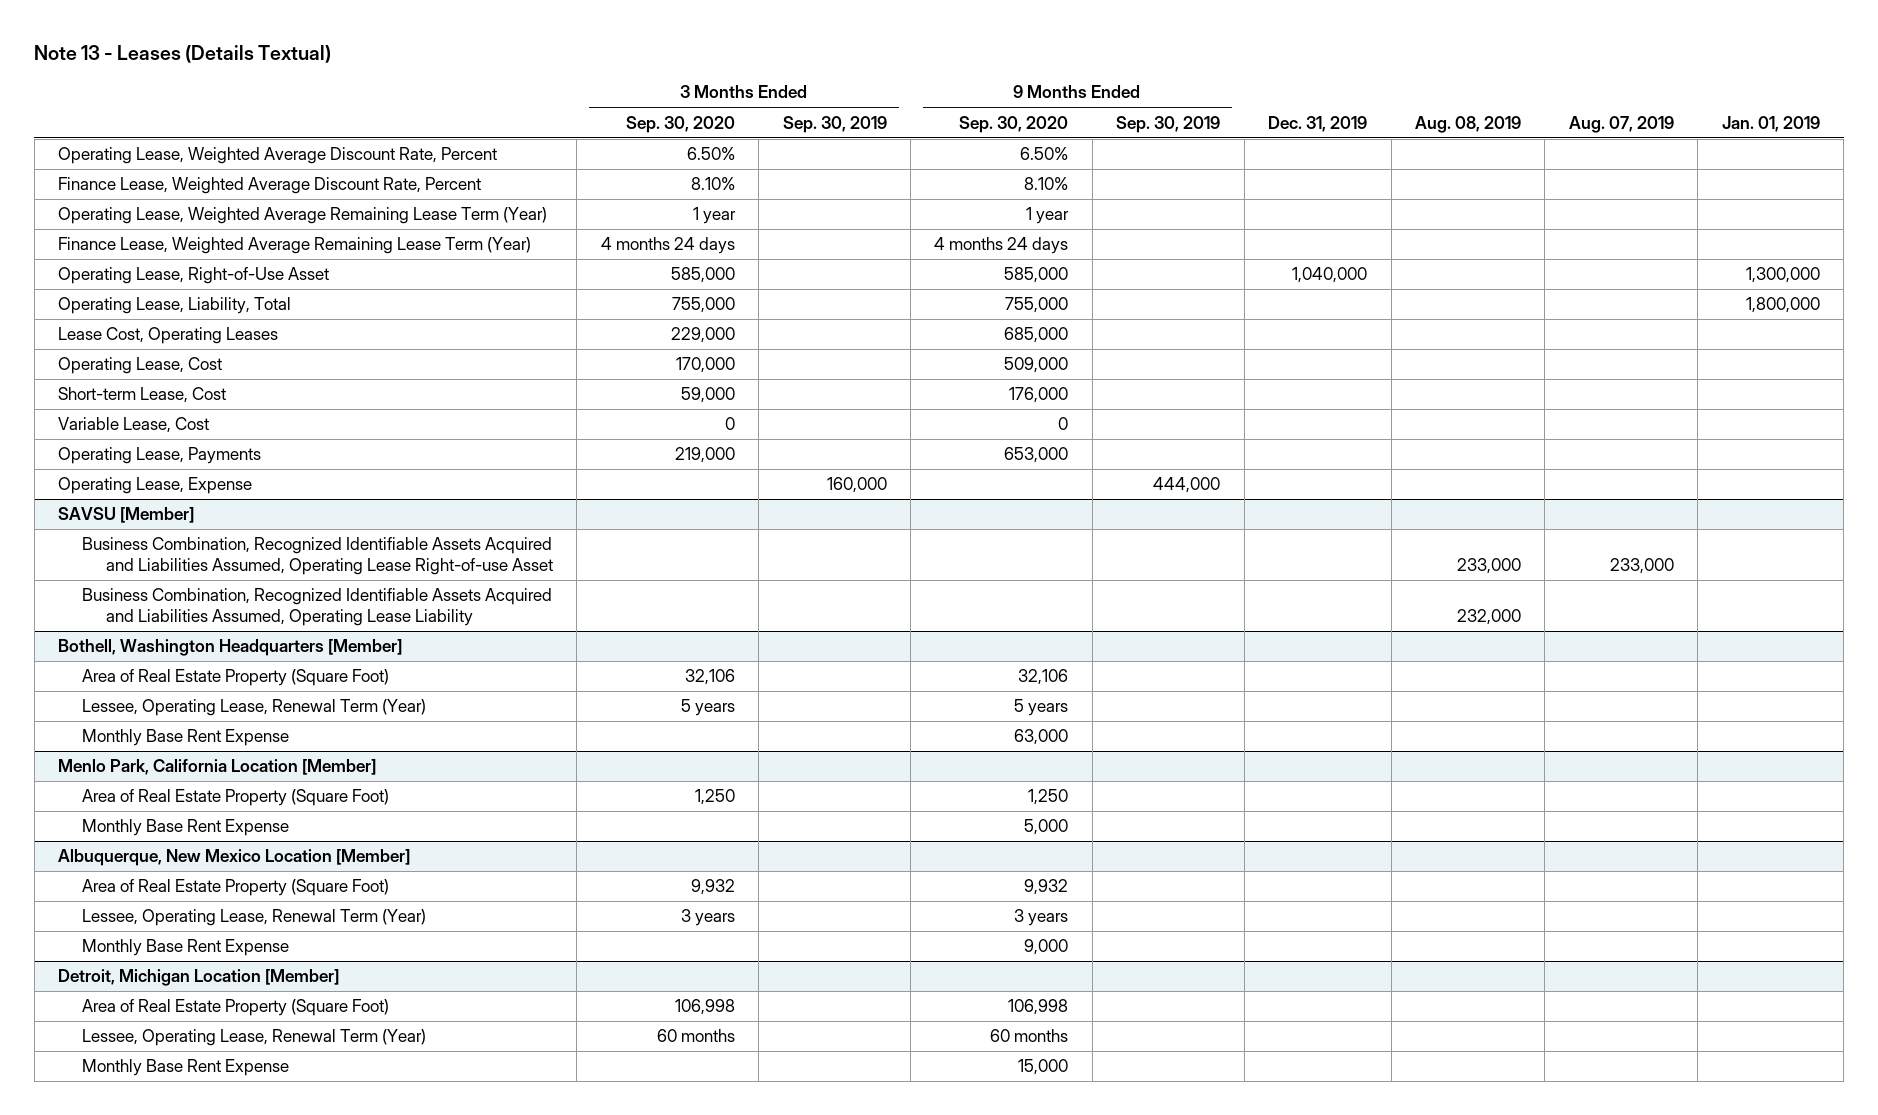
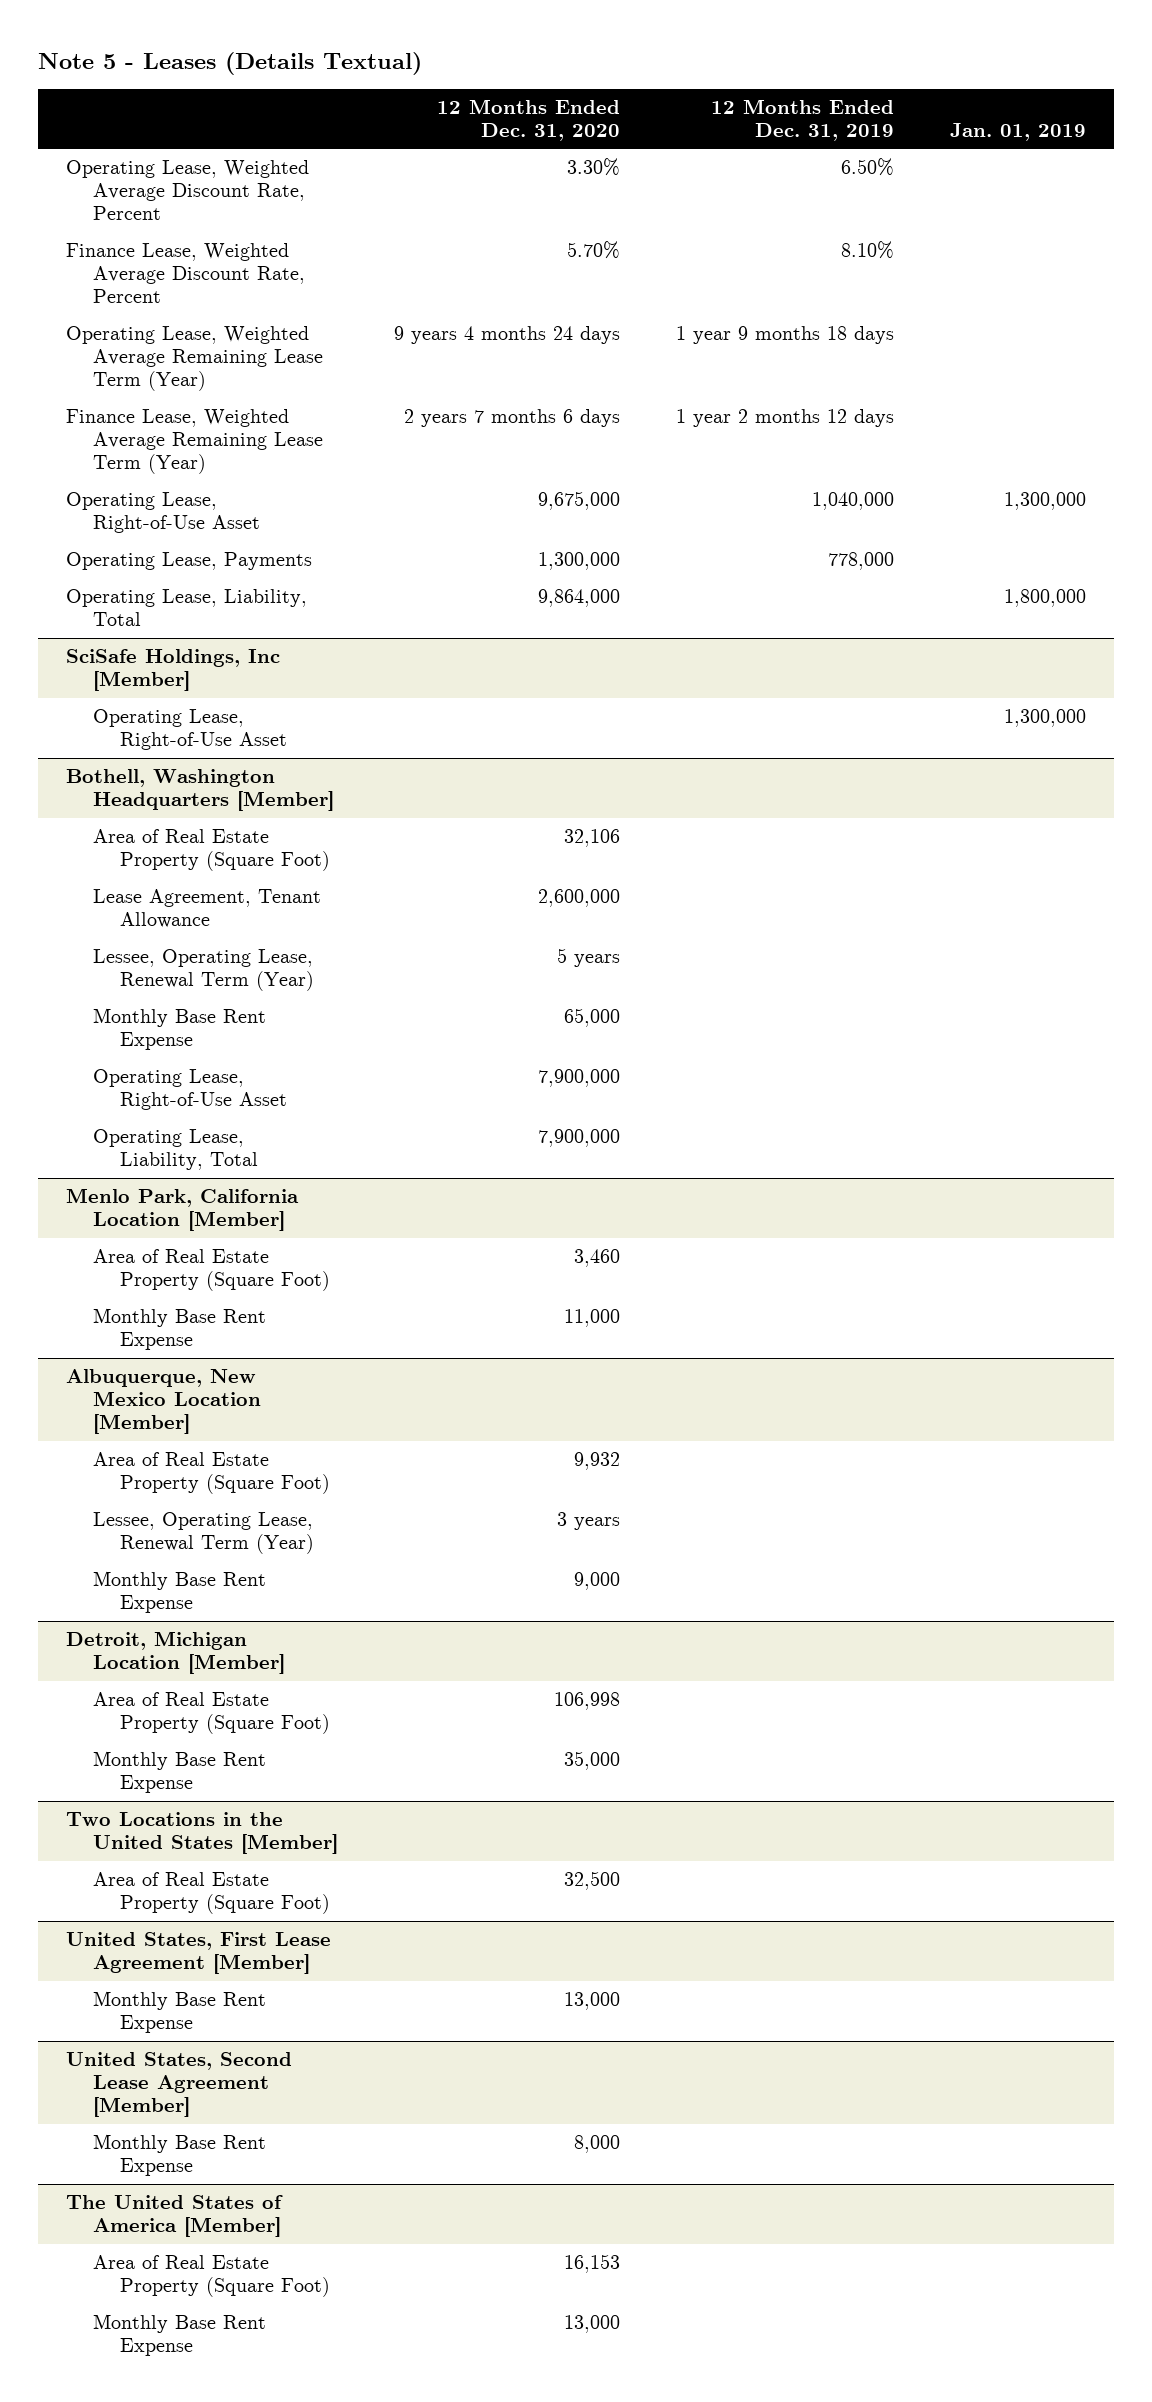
- Note 13 - Leases (Details Textual)
+ Note 5 - Leases (Details Textual)
- | 3 Months Ended Sep. 30, 2020 | 3 Months Ended Sep. 30, 2019 | 9 Months Ended Sep. 30, 2020 | 9 Months Ended Sep. 30, 2019 | Dec. 31, 2019 | Aug. 08, 2019 | Aug. 07, 2019 | Jan. 01, 2019
+ | 12 Months Ended Dec. 31, 2020 | 12 Months Ended Dec. 31, 2019 | Jan. 01, 2019
- Lease Cost, Operating Leases | 229,000 | | 685,000 | | | | |
- Operating Lease, Cost | 170,000 | | 509,000 | | | | |
- Short-term Lease, Cost | 59,000 | | 176,000 | | | | |
- Variable Lease, Cost | 0 | | 0 | | | | |
- Operating Lease, Expense | | 160,000 | | 444,000 | | | |
- SAVSU [Member]
- Business Combination, Recognized Identifiable Assets Acquired and Liabilities Assumed, Operating Lease Right-of-use Asset | | | | | | 233,000 | 233,000 |
- Business Combination, Recognized Identifiable Assets Acquired and Liabilities Assumed, Operating Lease Liability | | | | | | 232,000 | |
moved down: Operating Lease, Liability, Total | 9,864,000 | | 1,800,000
+ SciSafe Holdings, Inc [Member]
+ Operating Lease, Right-of-Use Asset | | | 1,300,000
@ Bothell, Washington Headquarters [Member]
+ Lease Agreement, Tenant Allowance | 2,600,000 | |
+ Operating Lease, Right-of-Use Asset | 7,900,000 | |
+ Operating Lease, Liability, Total | 7,900,000 | |
@ Detroit, Michigan Location [Member]
- Lessee, Operating Lease, Renewal Term (Year) | 60 months | | 60 months | | | | |
+ Two Locations in the United States [Member]
+ Area of Real Estate Property (Square Foot) | 32,500 | |
+ United States, First Lease Agreement [Member]
+ Monthly Base Rent Expense | 13,000 | |
+ United States, Second Lease Agreement [Member]
+ Monthly Base Rent Expense | 8,000 | |
+ The United States of America [Member]
+ Area of Real Estate Property (Square Foot) | 16,153 | |
+ Monthly Base Rent Expense | 13,000 | |

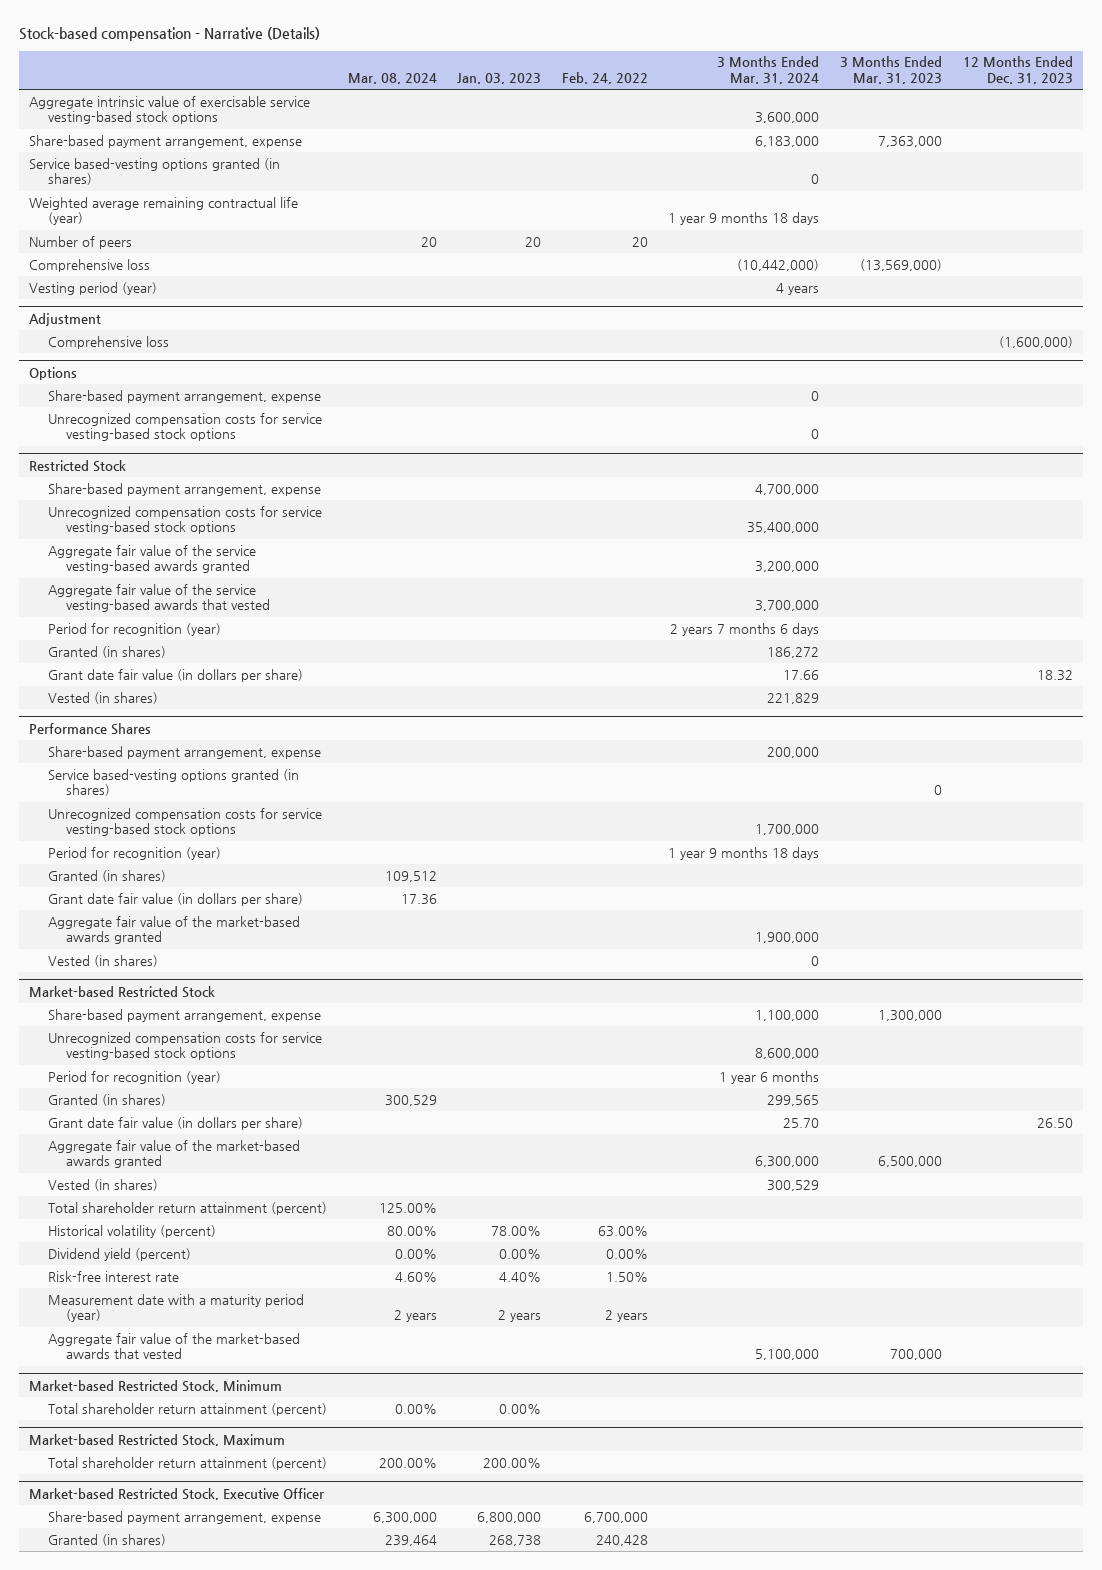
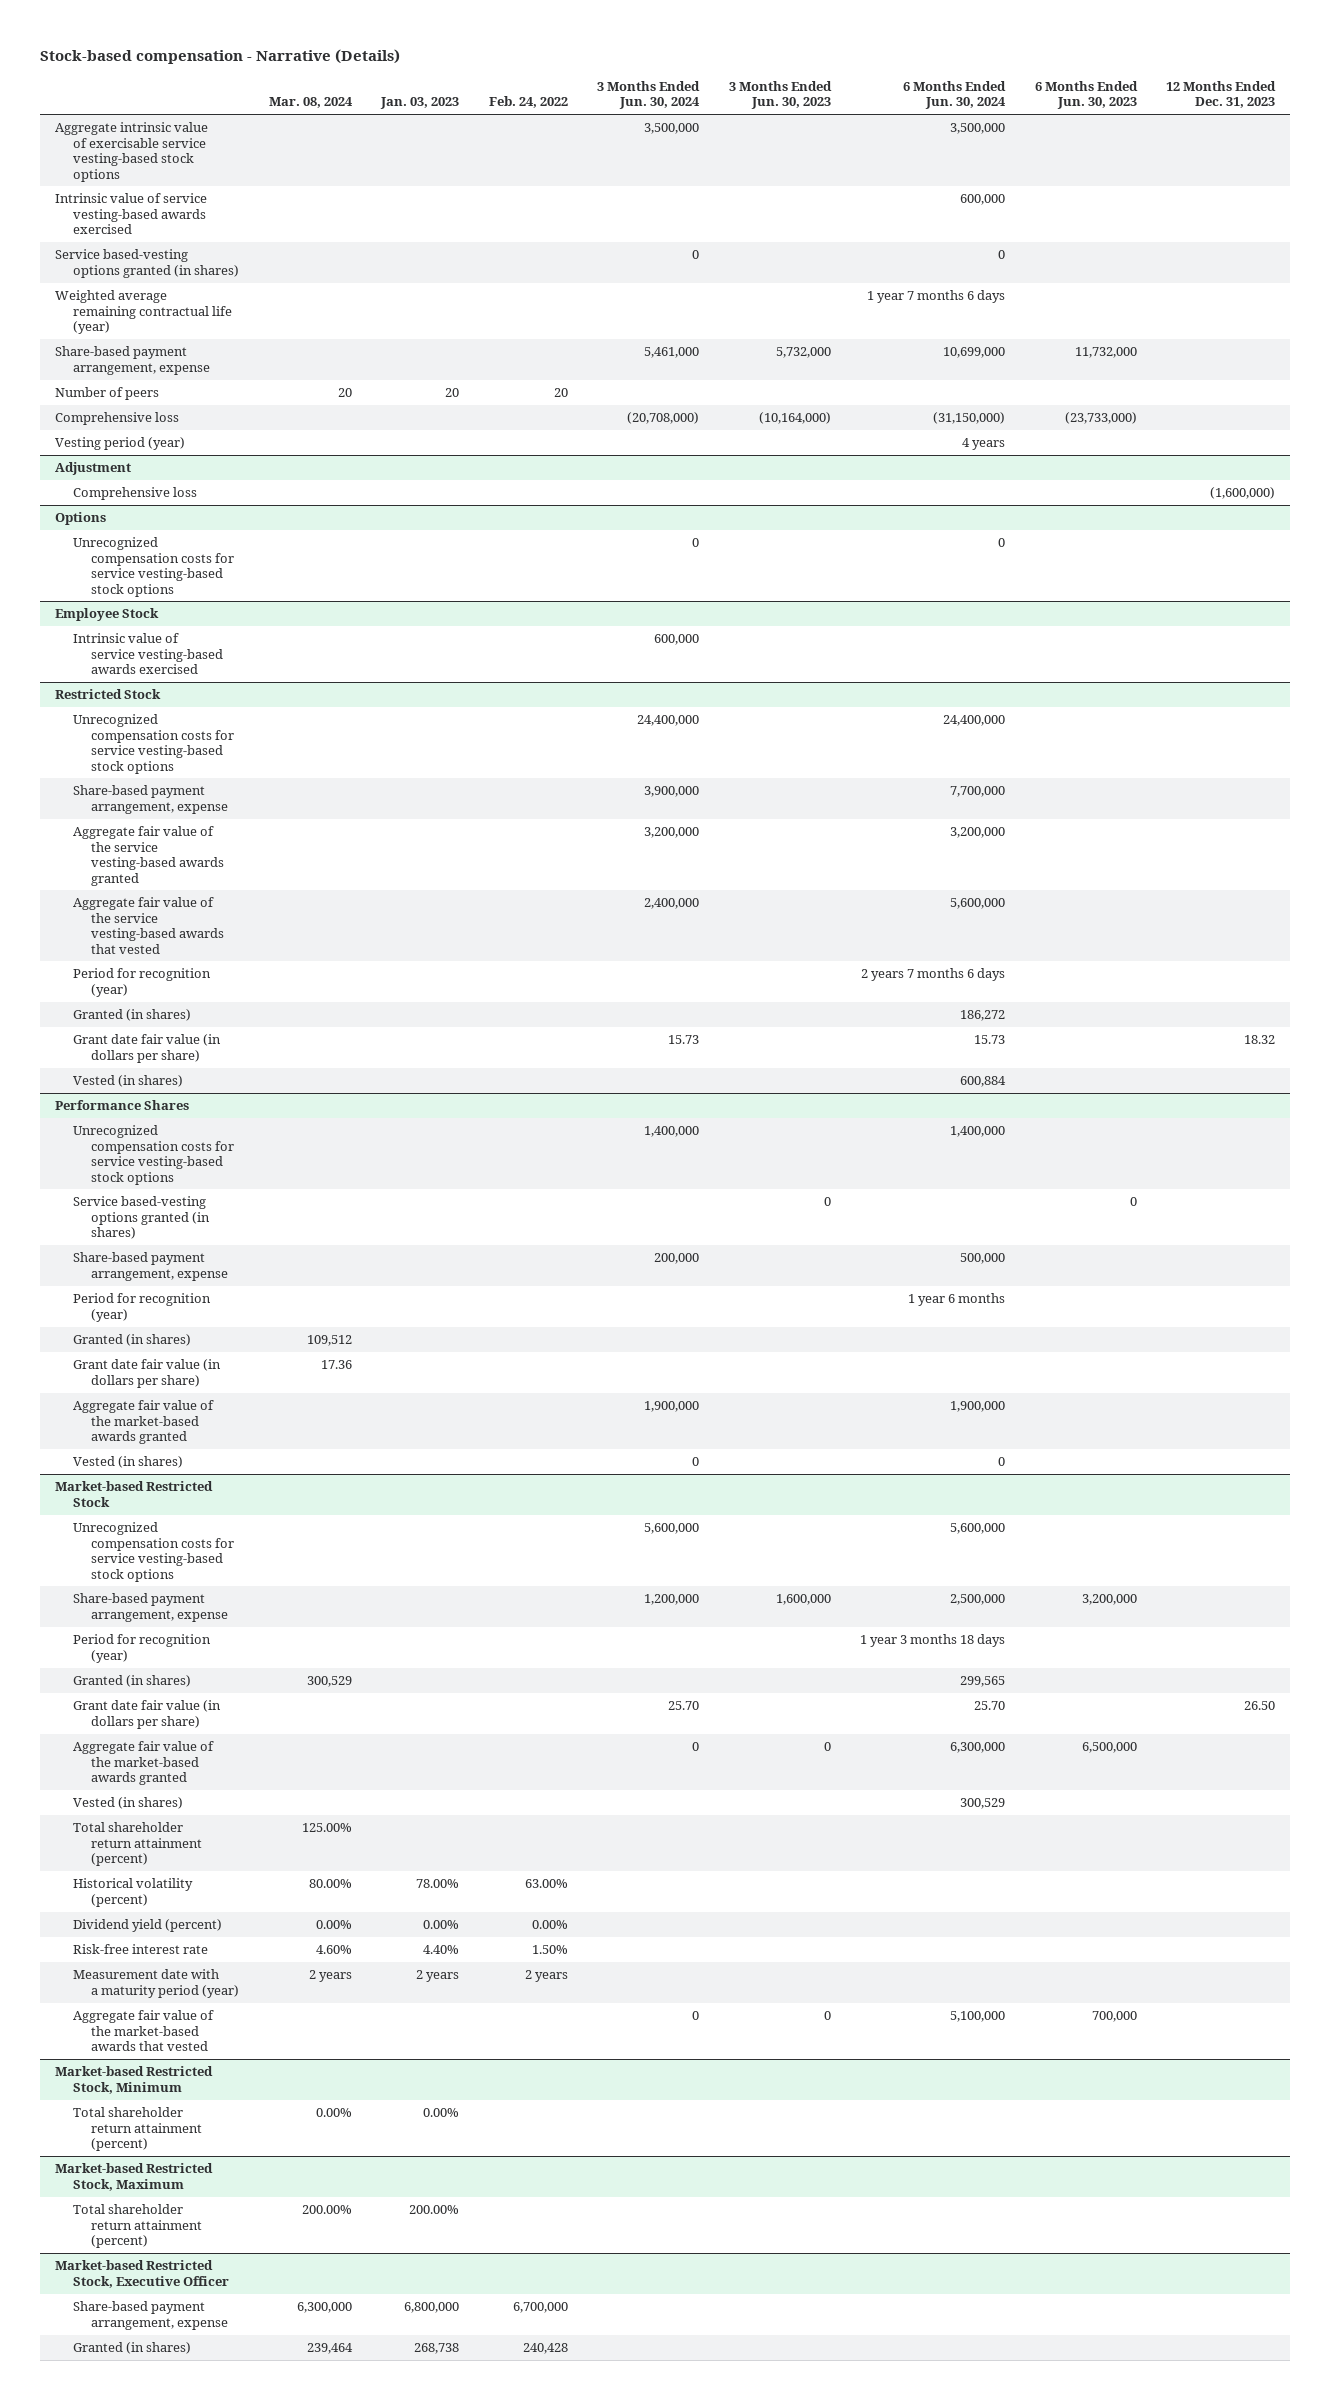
- | Mar. 08, 2024 | Jan. 03, 2023 | Feb. 24, 2022 | 3 Months Ended Mar. 31, 2024 | 3 Months Ended Mar. 31, 2023 | 12 Months Ended Dec. 31, 2023
+ | Mar. 08, 2024 | Jan. 03, 2023 | Feb. 24, 2022 | 3 Months Ended Jun. 30, 2024 | 3 Months Ended Jun. 30, 2023 | 6 Months Ended Jun. 30, 2024 | 6 Months Ended Jun. 30, 2023 | 12 Months Ended Dec. 31, 2023
+ Intrinsic value of service vesting-based awards exercised | | | | | | 600,000 | |
moved down: Share-based payment arrangement, expense | | | | 5,461,000 | 5,732,000 | 10,699,000 | 11,732,000 |
@ Options
- Share-based payment arrangement, expense | | | | 0 | |
+ Employee Stock
+ Intrinsic value of service vesting-based awards exercised | | | | 600,000 | | | |
@ Restricted Stock
moved down: Share-based payment arrangement, expense | | | | 3,900,000 | | 7,700,000 | |
@ Performance Shares
moved down: Service based-vesting options granted (in shares) | | | | | 0 | | 0 |
moved down: Share-based payment arrangement, expense | | | | 200,000 | | 500,000 | |
@ Market-based Restricted Stock
moved down: Share-based payment arrangement, expense | | | | 1,200,000 | 1,600,000 | 2,500,000 | 3,200,000 |

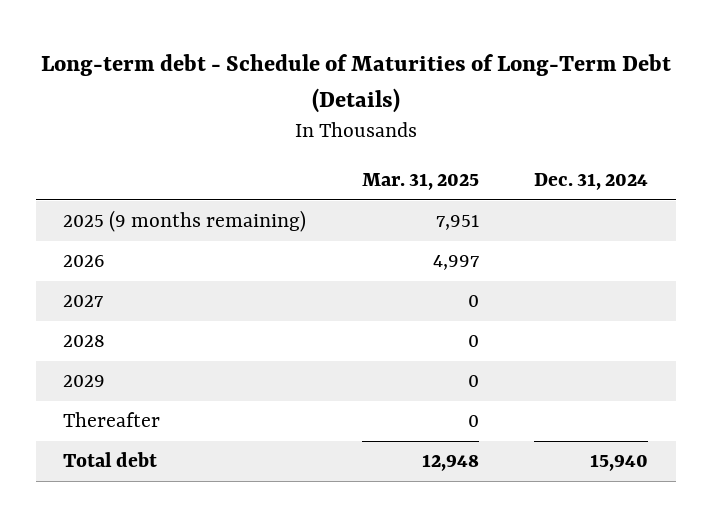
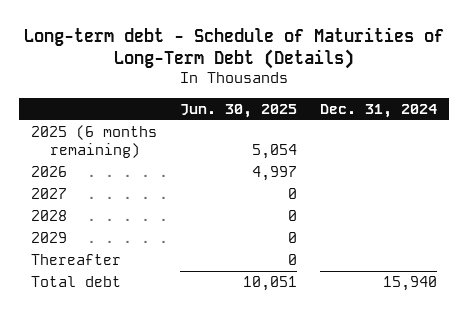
- | Mar. 31, 2025 | Dec. 31, 2024
+ | Jun. 30, 2025 | Dec. 31, 2024
- 2025 (9 months remaining) | 7,951 |
+ 2025 (6 months remaining) | 5,054 |

